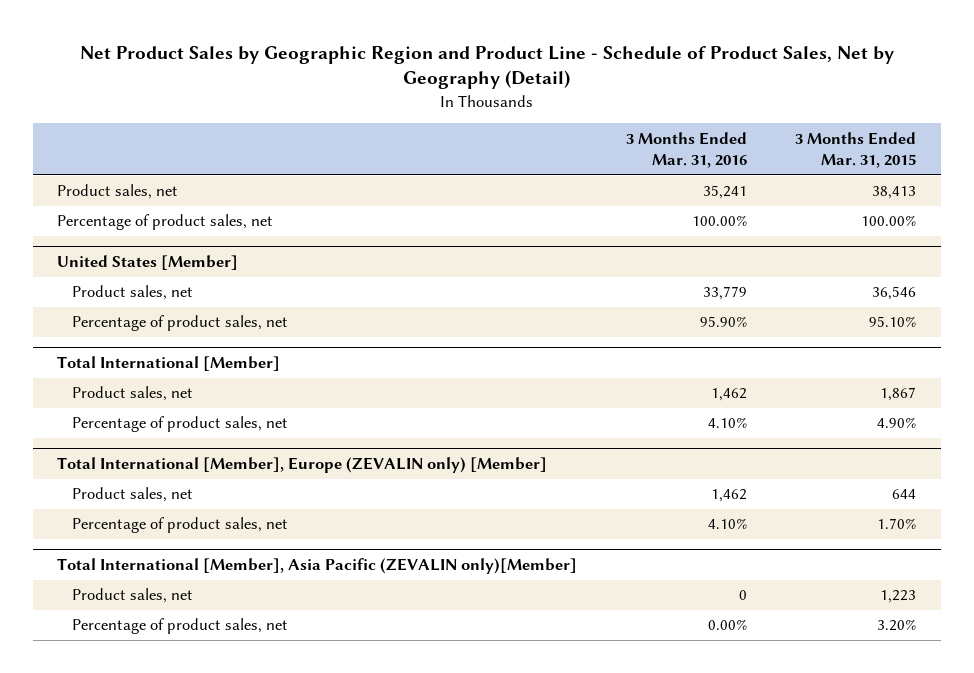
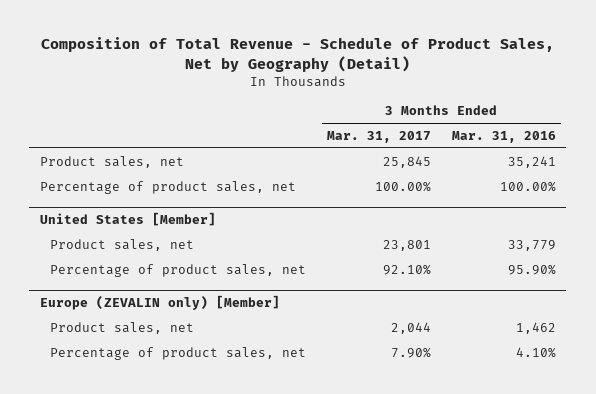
- Net Product Sales by Geographic Region and Product Line - Schedule of Product Sales, Net by Geography (Detail)
+ Composition of Total Revenue - Schedule of Product Sales, Net by Geography (Detail)
- | 3 Months Ended Mar. 31, 2016 | 3 Months Ended Mar. 31, 2015
+ | 3 Months Ended Mar. 31, 2017 | 3 Months Ended Mar. 31, 2016
- Total International [Member]
- Product sales, net | 1,462 | 1,867
- Percentage of product sales, net | 4.10% | 4.90%
- Total International [Member], Europe (ZEVALIN only) [Member]
+ Europe (ZEVALIN only) [Member]
- Total International [Member], Asia Pacific (ZEVALIN only)[Member]
- Product sales, net | 0 | 1,223
- Percentage of product sales, net | 0.00% | 3.20%

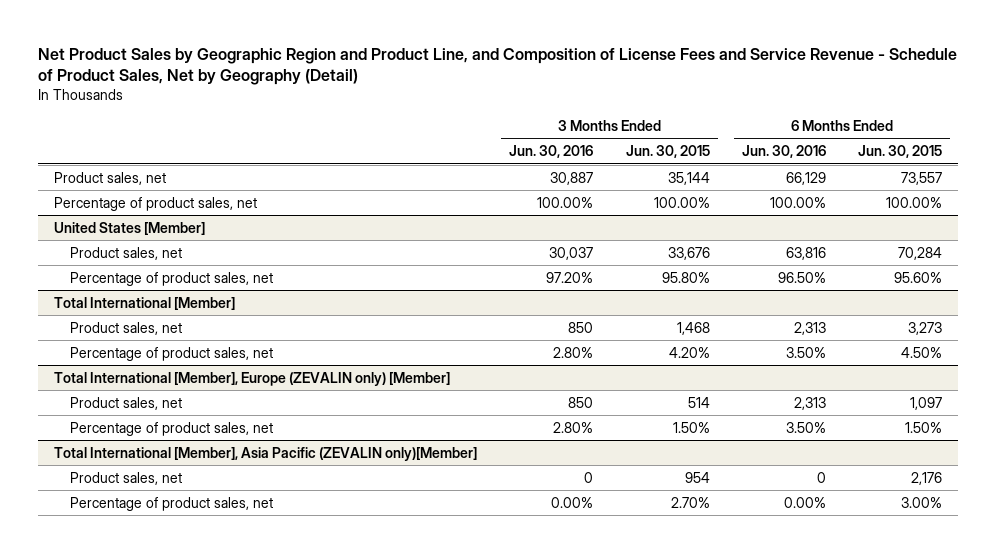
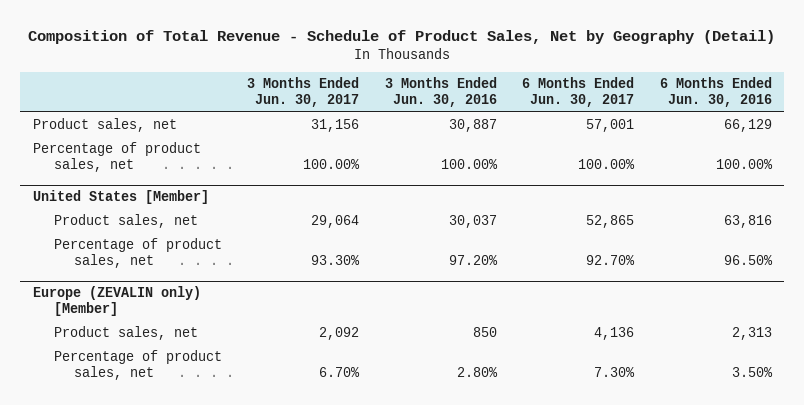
- Net Product Sales by Geographic Region and Product Line, and Composition of License Fees and Service Revenue - Schedule of Product Sales, Net by Geography (Detail)
+ Composition of Total Revenue - Schedule of Product Sales, Net by Geography (Detail)
- | 3 Months Ended Jun. 30, 2016 | 3 Months Ended Jun. 30, 2015 | 6 Months Ended Jun. 30, 2016 | 6 Months Ended Jun. 30, 2015
+ | 3 Months Ended Jun. 30, 2017 | 3 Months Ended Jun. 30, 2016 | 6 Months Ended Jun. 30, 2017 | 6 Months Ended Jun. 30, 2016
- Total International [Member]
- Product sales, net | 850 | 1,468 | 2,313 | 3,273
- Percentage of product sales, net | 2.80% | 4.20% | 3.50% | 4.50%
- Total International [Member], Europe (ZEVALIN only) [Member]
+ Europe (ZEVALIN only) [Member]
- Total International [Member], Asia Pacific (ZEVALIN only)[Member]
- Product sales, net | 0 | 954 | 0 | 2,176
- Percentage of product sales, net | 0.00% | 2.70% | 0.00% | 3.00%

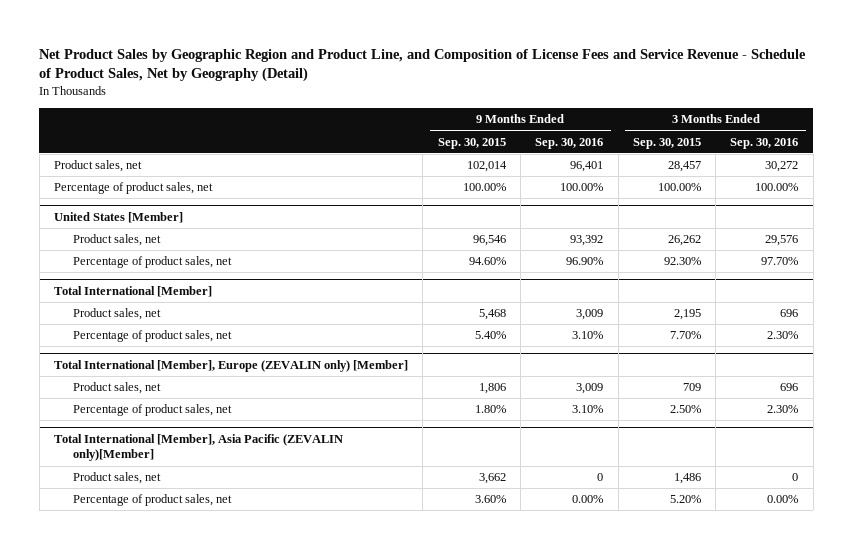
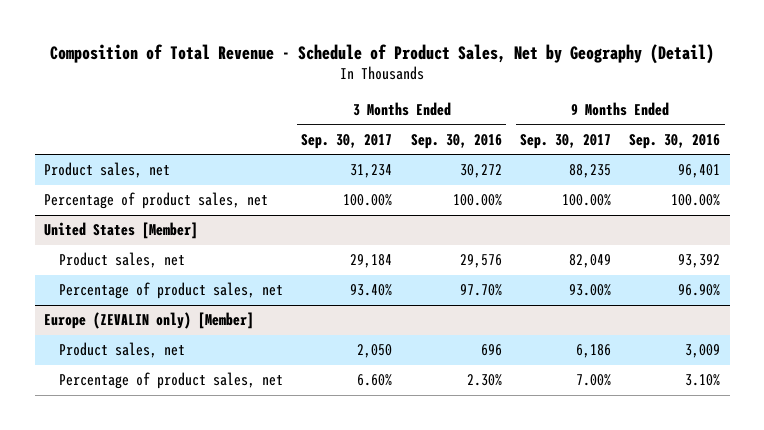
- Net Product Sales by Geographic Region and Product Line, and Composition of License Fees and Service Revenue - Schedule of Product Sales, Net by Geography (Detail)
+ Composition of Total Revenue - Schedule of Product Sales, Net by Geography (Detail)
- | 9 Months Ended Sep. 30, 2015 | 9 Months Ended Sep. 30, 2016 | 3 Months Ended Sep. 30, 2015 | 3 Months Ended Sep. 30, 2016
+ | 3 Months Ended Sep. 30, 2017 | 3 Months Ended Sep. 30, 2016 | 9 Months Ended Sep. 30, 2017 | 9 Months Ended Sep. 30, 2016
- Total International [Member]
- Product sales, net | 5,468 | 3,009 | 2,195 | 696
- Percentage of product sales, net | 5.40% | 3.10% | 7.70% | 2.30%
- Total International [Member], Europe (ZEVALIN only) [Member]
+ Europe (ZEVALIN only) [Member]
- Total International [Member], Asia Pacific (ZEVALIN only)[Member]
- Product sales, net | 3,662 | 0 | 1,486 | 0
- Percentage of product sales, net | 3.60% | 0.00% | 5.20% | 0.00%

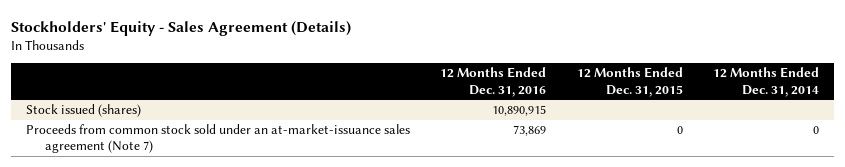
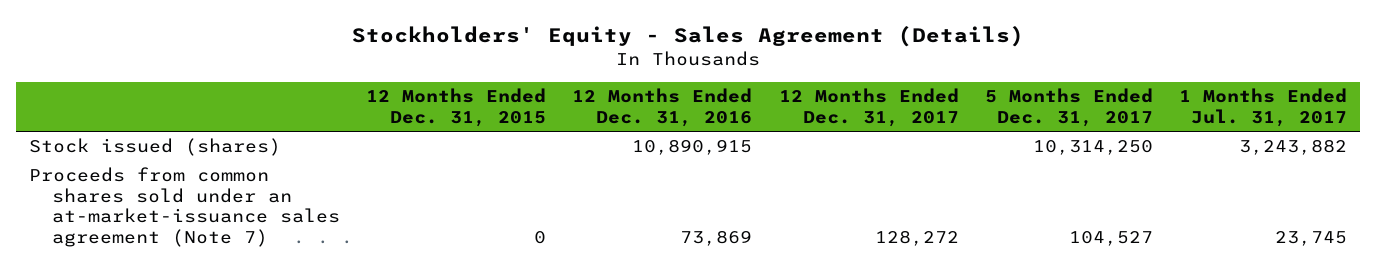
- | 12 Months Ended Dec. 31, 2016 | 12 Months Ended Dec. 31, 2015 | 12 Months Ended Dec. 31, 2014
+ | 12 Months Ended Dec. 31, 2015 | 12 Months Ended Dec. 31, 2016 | 12 Months Ended Dec. 31, 2017 | 5 Months Ended Dec. 31, 2017 | 1 Months Ended Jul. 31, 2017
- Proceeds from common stock sold under an at-market-issuance sales agreement (Note 7) | 73,869 | 0 | 0
+ Proceeds from common shares sold under an at-market-issuance sales agreement (Note 7) | 0 | 73,869 | 128,272 | 104,527 | 23,745

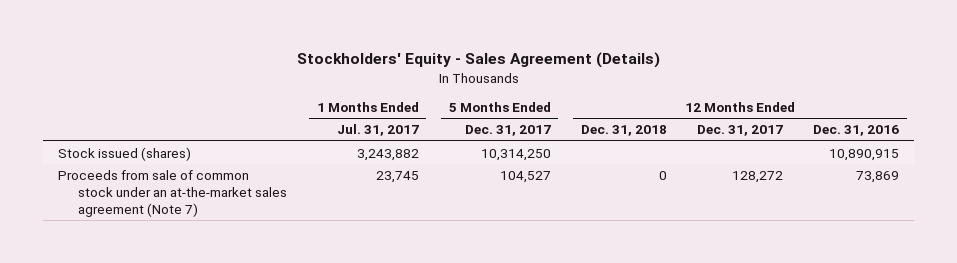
- | 12 Months Ended Dec. 31, 2015 | 12 Months Ended Dec. 31, 2016 | 12 Months Ended Dec. 31, 2017 | 5 Months Ended Dec. 31, 2017 | 1 Months Ended Jul. 31, 2017
+ | 1 Months Ended Jul. 31, 2017 | 5 Months Ended Dec. 31, 2017 | 12 Months Ended Dec. 31, 2018 | 12 Months Ended Dec. 31, 2017 | 12 Months Ended Dec. 31, 2016
- Proceeds from common shares sold under an at-market-issuance sales agreement (Note 7) | 0 | 73,869 | 128,272 | 104,527 | 23,745
+ Proceeds from sale of common stock under an at-the-market sales agreement (Note 7) | 23,745 | 104,527 | 0 | 128,272 | 73,869

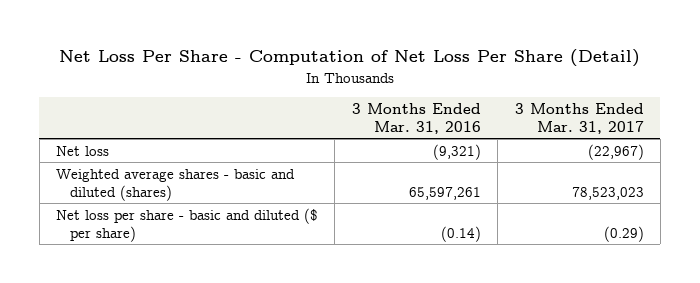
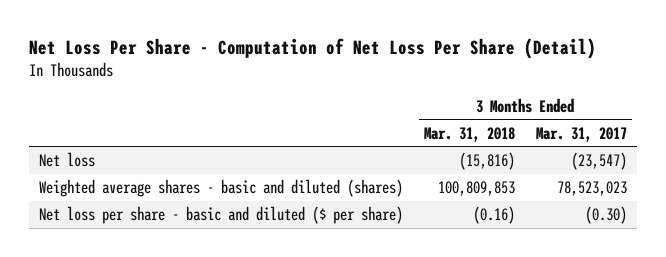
- | 3 Months Ended Mar. 31, 2016 | 3 Months Ended Mar. 31, 2017
+ | 3 Months Ended Mar. 31, 2018 | 3 Months Ended Mar. 31, 2017
- Net loss | (9,321) | (22,967)
+ Net loss | (15,816) | (23,547)
- Net loss per share - basic and diluted ($ per share) | (0.14) | (0.29)
+ Net loss per share - basic and diluted ($ per share) | (0.16) | (0.30)

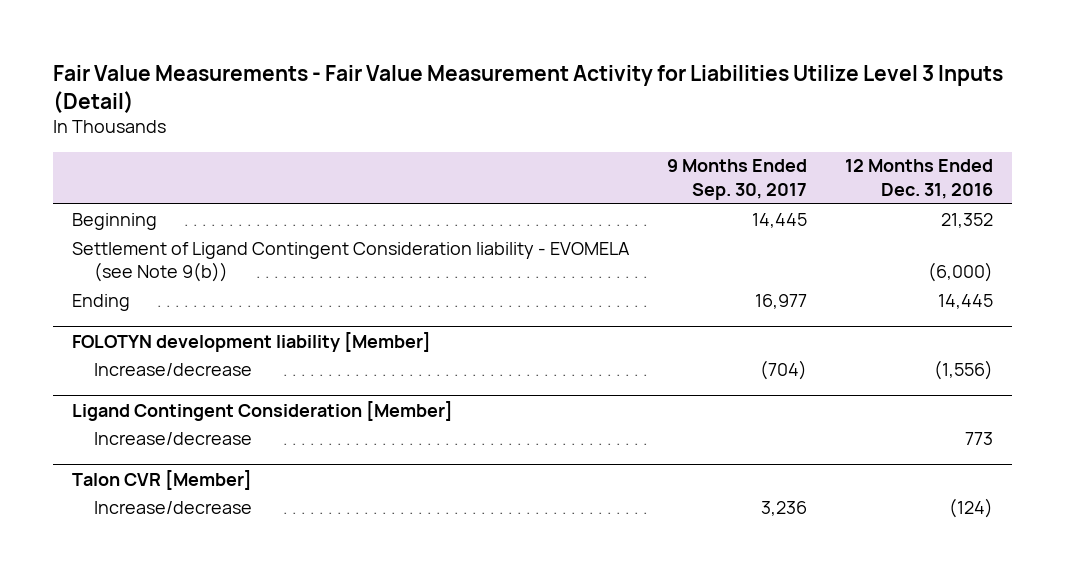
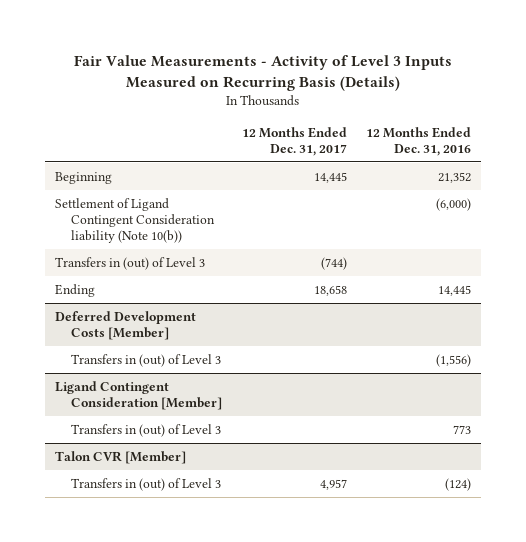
- Fair Value Measurements - Fair Value Measurement Activity for Liabilities Utilize Level 3 Inputs (Detail)
+ Fair Value Measurements - Activity of Level 3 Inputs Measured on Recurring Basis (Details)
- | 9 Months Ended Sep. 30, 2017 | 12 Months Ended Dec. 31, 2016
+ | 12 Months Ended Dec. 31, 2017 | 12 Months Ended Dec. 31, 2016
- Settlement of Ligand Contingent Consideration liability - EVOMELA (see Note 9(b)) | | (6,000)
+ Settlement of Ligand Contingent Consideration liability (Note 10(b)) | | (6,000)
+ Transfers in (out) of Level 3 | (744) |
- FOLOTYN development liability [Member]
- Increase/decrease | (704) | (1,556)
+ Deferred Development Costs [Member]
+ Transfers in (out) of Level 3 | | (1,556)
@ Ligand Contingent Consideration [Member]
- Increase/decrease | | 773
+ Transfers in (out) of Level 3 | | 773
@ Talon CVR [Member]
- Increase/decrease | 3,236 | (124)
+ Transfers in (out) of Level 3 | 4,957 | (124)

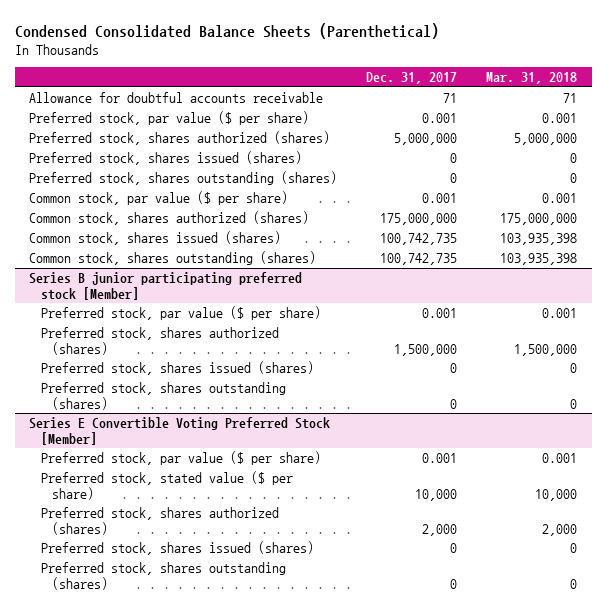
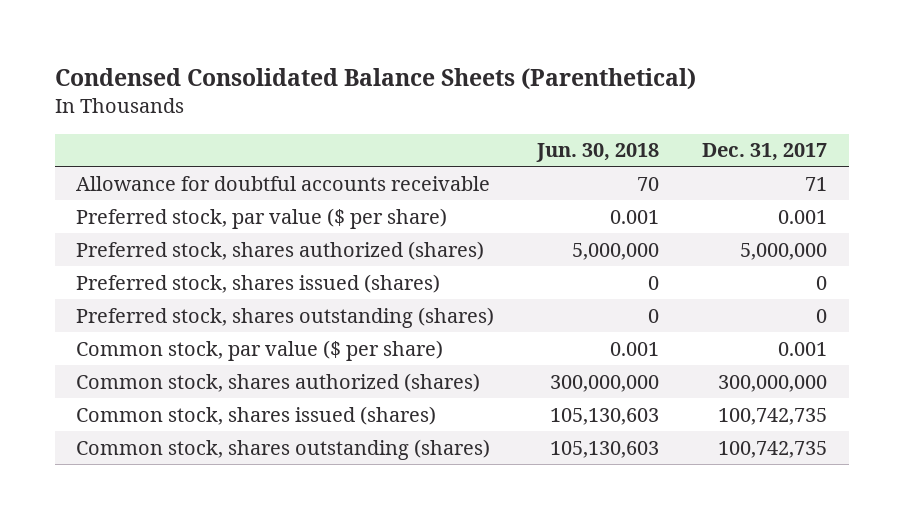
- | Dec. 31, 2017 | Mar. 31, 2018
+ | Jun. 30, 2018 | Dec. 31, 2017
- Common stock, shares authorized (shares) | 175,000,000 | 175,000,000
+ Common stock, shares authorized (shares) | 300,000,000 | 300,000,000
- Series B junior participating preferred stock [Member]
- Preferred stock, par value ($ per share) | 0.001 | 0.001
- Preferred stock, shares authorized (shares) | 1,500,000 | 1,500,000
- Preferred stock, shares issued (shares) | 0 | 0
- Preferred stock, shares outstanding (shares) | 0 | 0
- Series E Convertible Voting Preferred Stock [Member]
- Preferred stock, par value ($ per share) | 0.001 | 0.001
- Preferred stock, stated value ($ per share) | 10,000 | 10,000
- Preferred stock, shares authorized (shares) | 2,000 | 2,000
- Preferred stock, shares issued (shares) | 0 | 0
- Preferred stock, shares outstanding (shares) | 0 | 0

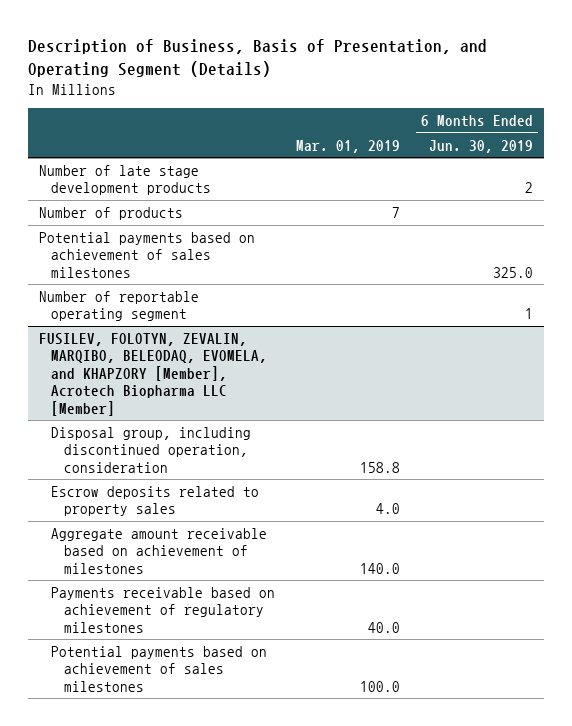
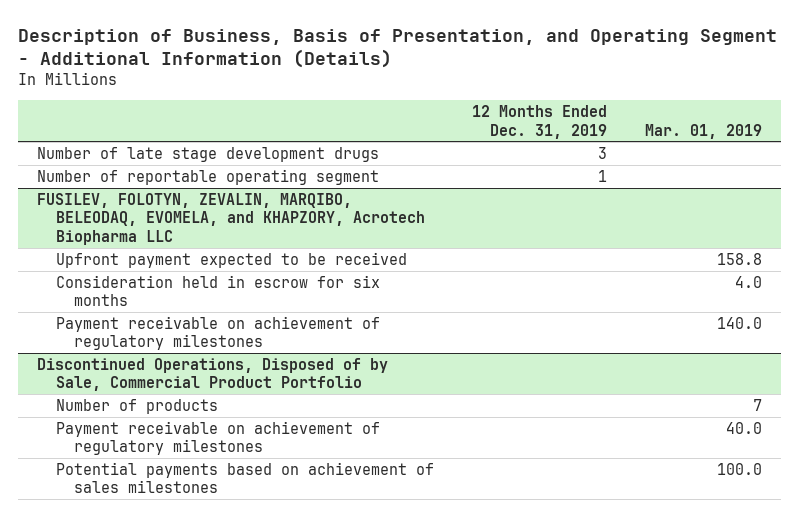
- Description of Business, Basis of Presentation, and Operating Segment (Details)
+ Description of Business, Basis of Presentation, and Operating Segment - Additional Information (Details)
- | Mar. 01, 2019 | 6 Months Ended Jun. 30, 2019
+ | 12 Months Ended Dec. 31, 2019 | Mar. 01, 2019
- Number of late stage development products | | 2
- Number of products | 7 |
- Potential payments based on achievement of sales milestones | | 325.0
+ Number of late stage development drugs | 3 |
- FUSILEV, FOLOTYN, ZEVALIN, MARQIBO, BELEODAQ, EVOMELA, and KHAPZORY [Member], Acrotech Biopharma LLC [Member]
- Disposal group, including discontinued operation, consideration | 158.8 |
- Escrow deposits related to property sales | 4.0 |
- Aggregate amount receivable based on achievement of milestones | 140.0 |
- Payments receivable based on achievement of regulatory milestones | 40.0 |
+ FUSILEV, FOLOTYN, ZEVALIN, MARQIBO, BELEODAQ, EVOMELA, and KHAPZORY, Acrotech Biopharma LLC
+ Upfront payment expected to be received | | 158.8
+ Consideration held in escrow for six months | | 4.0
+ Payment receivable on achievement of regulatory milestones | | 140.0
+ Discontinued Operations, Disposed of by Sale, Commercial Product Portfolio
+ Number of products | | 7
+ Payment receivable on achievement of regulatory milestones | | 40.0

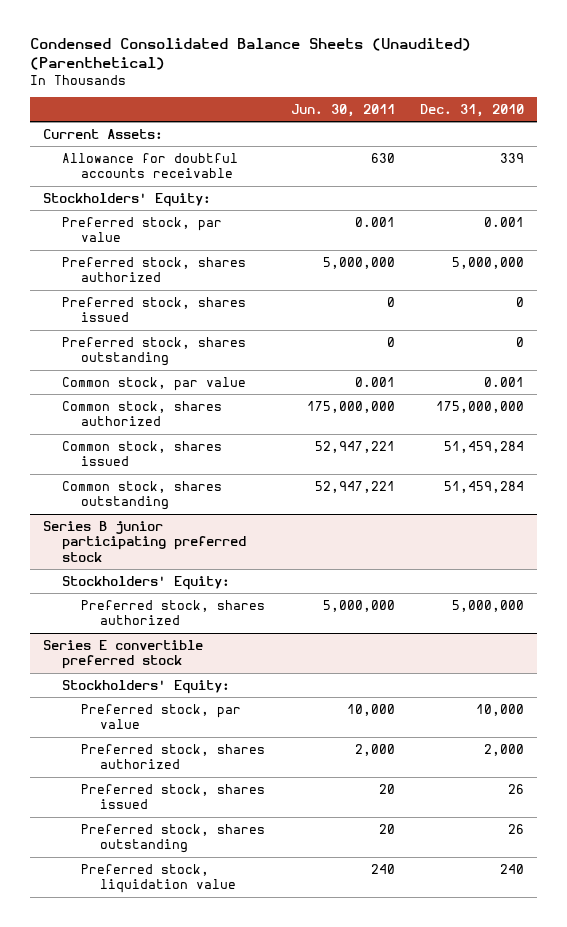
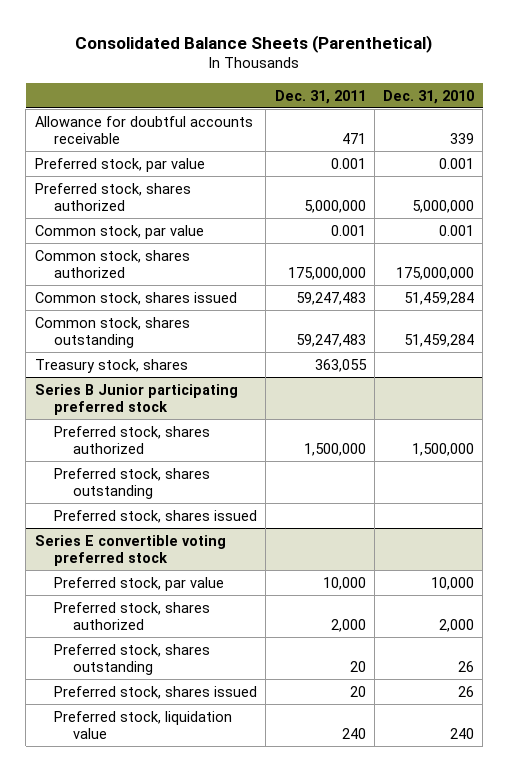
- Condensed Consolidated Balance Sheets (Unaudited) (Parenthetical)
+ Consolidated Balance Sheets (Parenthetical)
- | Jun. 30, 2011 | Dec. 31, 2010
+ | Dec. 31, 2011 | Dec. 31, 2010
- Current Assets:
- Stockholders' Equity:
- Preferred stock, shares issued | 0 | 0
- Preferred stock, shares outstanding | 0 | 0
- Series B junior participating preferred stock
- Stockholders' Equity:
- Preferred stock, shares authorized | 5,000,000 | 5,000,000
- Series E convertible preferred stock
- Stockholders' Equity:
+ Treasury stock, shares | 363,055 |
+ Series B Junior participating preferred stock
+ Preferred stock, shares authorized | 1,500,000 | 1,500,000
+ Preferred stock, shares outstanding
+ Preferred stock, shares issued
+ Series E convertible voting preferred stock
- Preferred stock, shares issued | 20 | 26
+ Preferred stock, shares issued | 20 | 26

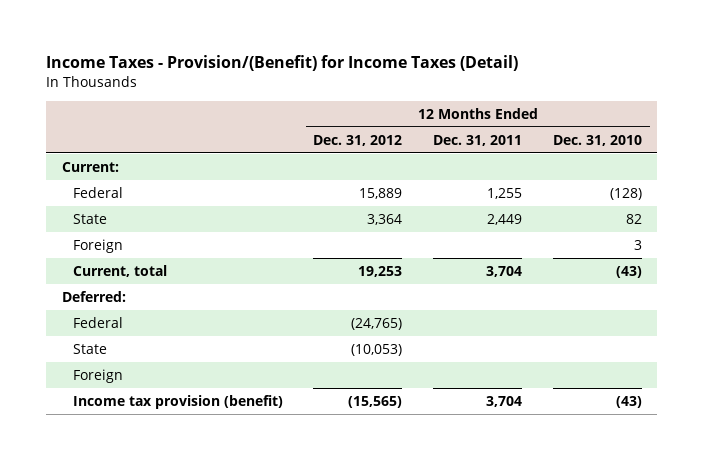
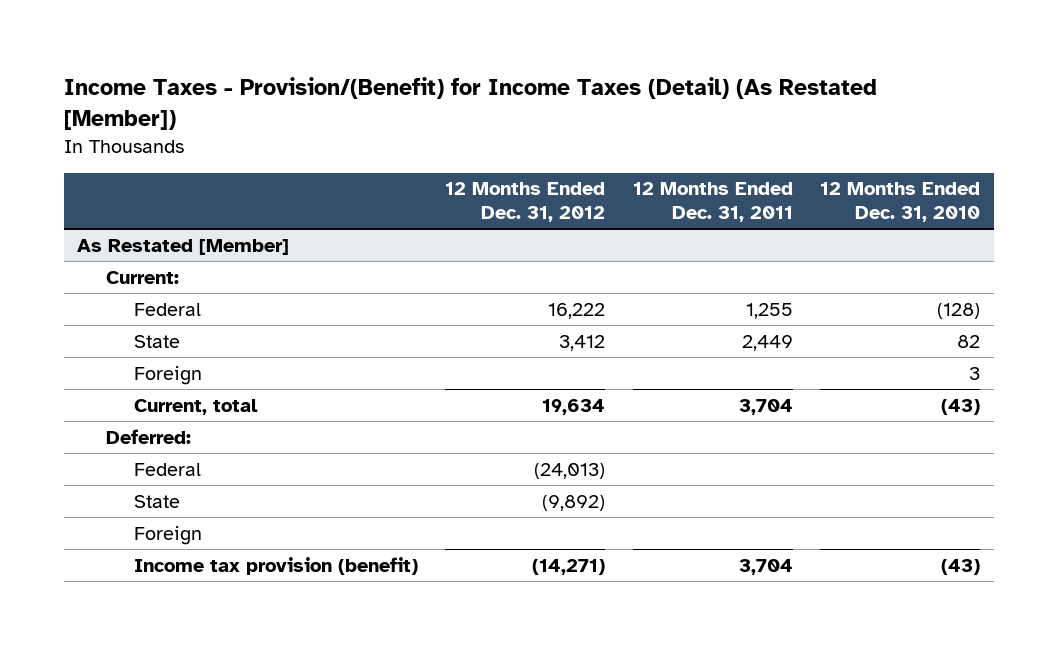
- Income Taxes - Provision/(Benefit) for Income Taxes (Detail)
+ Income Taxes - Provision/(Benefit) for Income Taxes (Detail) (As Restated [Member])
+ As Restated [Member]
- Federal | 15,889 | 1,255 | (128)
- State | 3,364 | 2,449 | 82
+ Federal | 16,222 | 1,255 | (128)
+ State | 3,412 | 2,449 | 82
- Current, total | 19,253 | 3,704 | (43)
+ Current, total | 19,634 | 3,704 | (43)
- Federal | (24,765) | |
- State | (10,053) | |
+ Federal | (24,013) | |
+ State | (9,892) | |
- Income tax provision (benefit) | (15,565) | 3,704 | (43)
+ Income tax provision (benefit) | (14,271) | 3,704 | (43)

